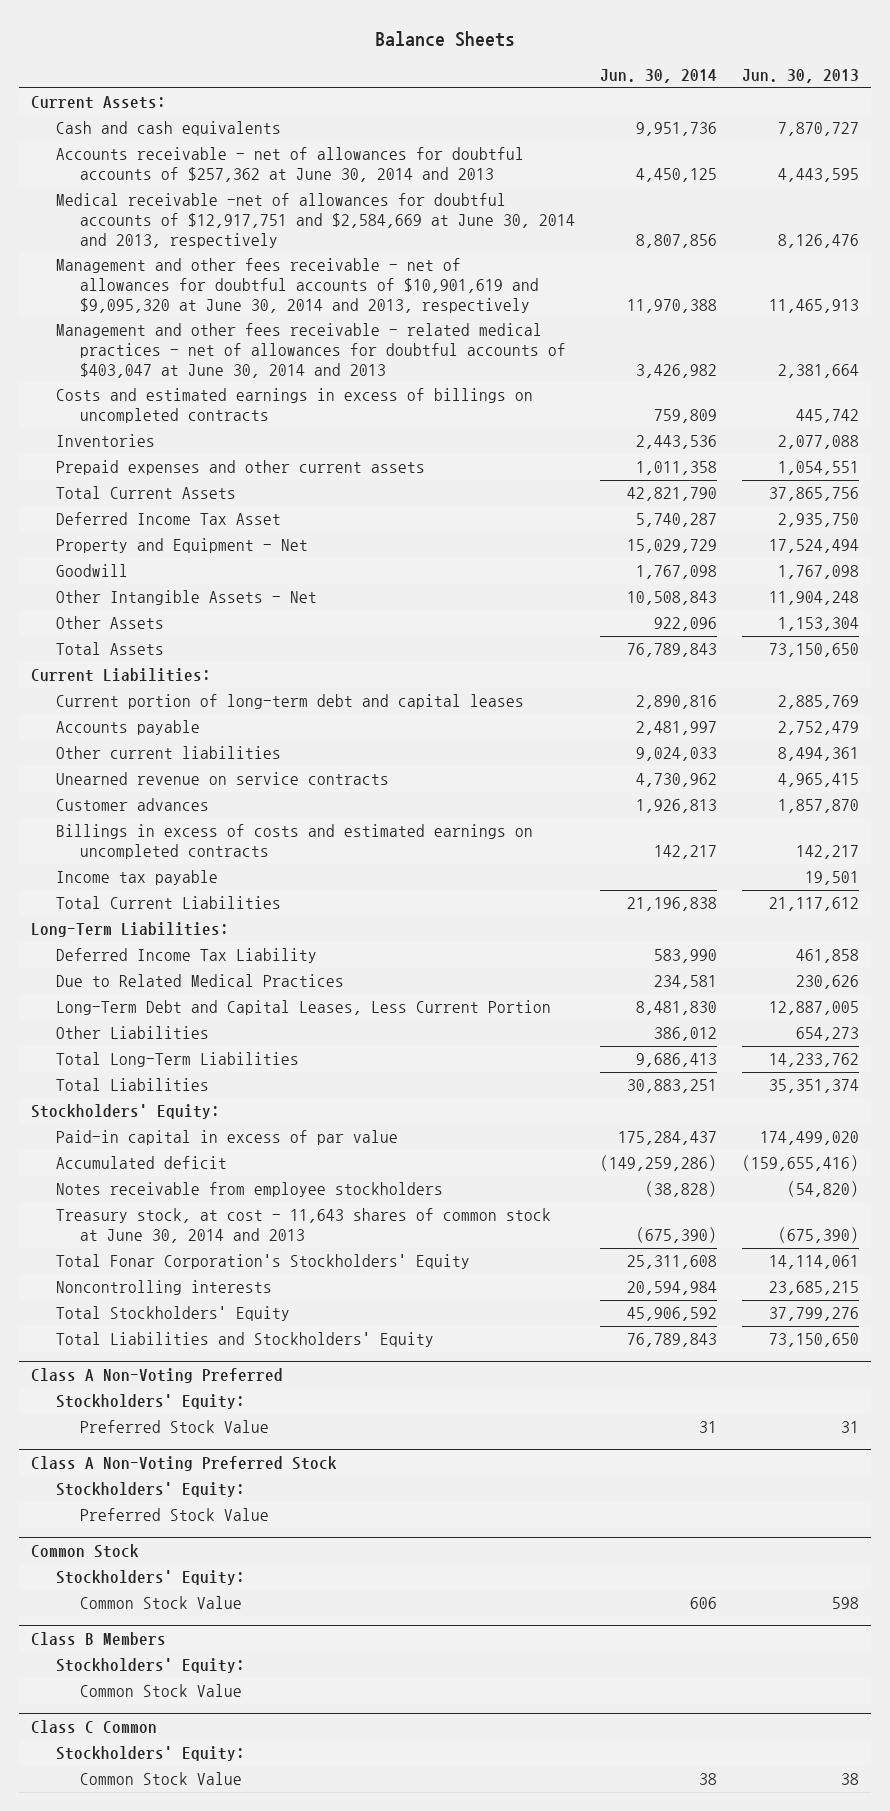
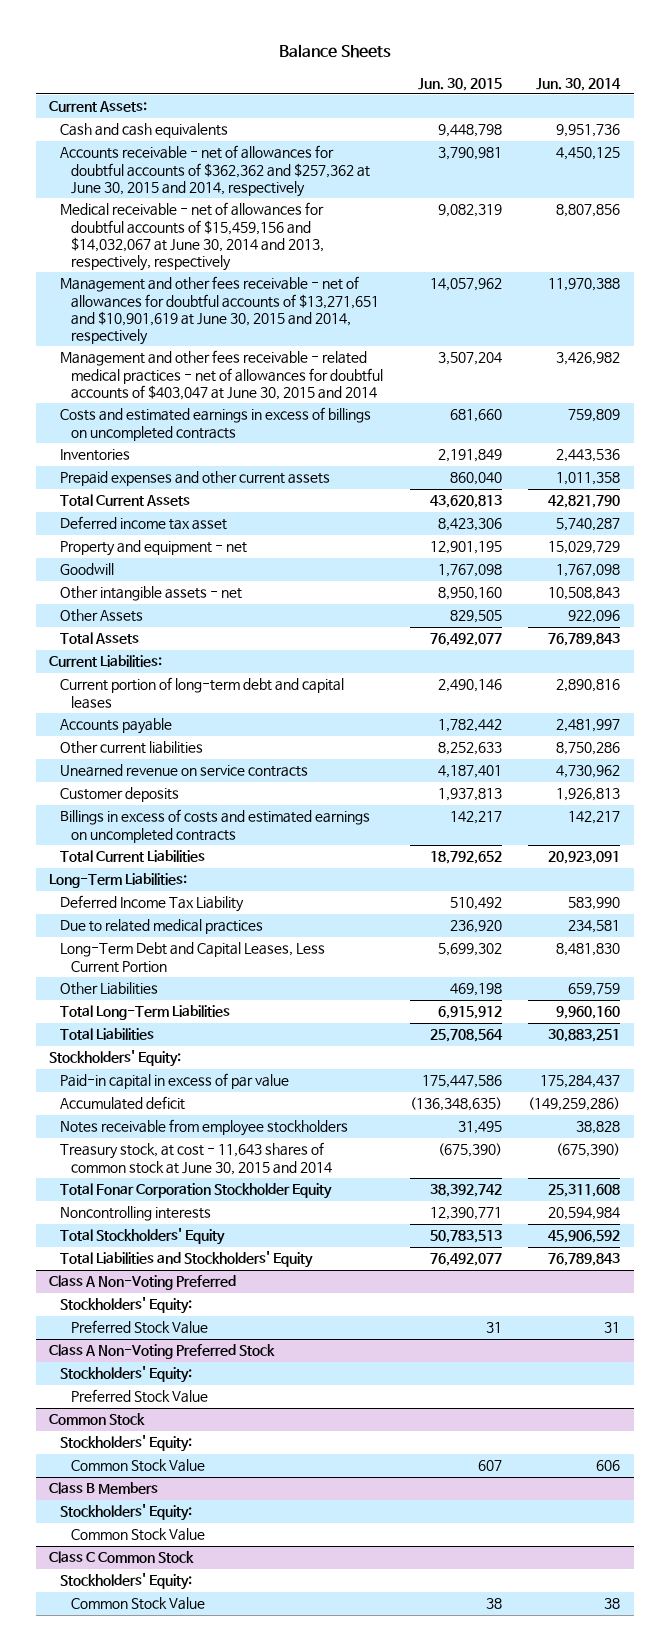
- | Jun. 30, 2014 | Jun. 30, 2013
+ | Jun. 30, 2015 | Jun. 30, 2014
- Accounts receivable - net of allowances for doubtful accounts of $257,362 at June 30, 2014 and 2013 | 4,450,125 | 4,443,595
- Medical receivable -net of allowances for doubtful accounts of $12,917,751 and $2,584,669 at June 30, 2014 and 2013, respectively | 8,807,856 | 8,126,476
- Management and other fees receivable - net of allowances for doubtful accounts of $10,901,619 and $9,095,320 at June 30, 2014 and 2013, respectively | 11,970,388 | 11,465,913
- Management and other fees receivable - related medical practices - net of allowances for doubtful accounts of $403,047 at June 30, 2014 and 2013 | 3,426,982 | 2,381,664
+ Accounts receivable - net of allowances for doubtful accounts of $362,362 and $257,362 at June 30, 2015 and 2014, respectively | 3,790,981 | 4,450,125
+ Medical receivable - net of allowances for doubtful accounts of $15,459,156 and $14,032,067 at June 30, 2014 and 2013, respectively, respectively | 9,082,319 | 8,807,856
+ Management and other fees receivable - net of allowances for doubtful accounts of $13,271,651 and $10,901,619 at June 30, 2015 and 2014, respectively | 14,057,962 | 11,970,388
+ Management and other fees receivable - related medical practices - net of allowances for doubtful accounts of $403,047 at June 30, 2015 and 2014 | 3,507,204 | 3,426,982
- Deferred Income Tax Asset | 5,740,287 | 2,935,750
- Property and Equipment - Net | 15,029,729 | 17,524,494
+ Deferred income tax asset | 8,423,306 | 5,740,287
+ Property and equipment - net | 12,901,195 | 15,029,729
- Other Intangible Assets - Net | 10,508,843 | 11,904,248
+ Other intangible assets - net | 8,950,160 | 10,508,843
- Other current liabilities | 9,024,033 | 8,494,361
+ Other current liabilities | 8,252,633 | 8,750,286
- Customer advances | 1,926,813 | 1,857,870
+ Customer deposits | 1,937,813 | 1,926,813
- Income tax payable | | 19,501
- Total Current Liabilities | 21,196,838 | 21,117,612
+ Total Current Liabilities | 18,792,652 | 20,923,091
- Due to Related Medical Practices | 234,581 | 230,626
+ Due to related medical practices | 236,920 | 234,581
- Other Liabilities | 386,012 | 654,273
- Total Long-Term Liabilities | 9,686,413 | 14,233,762
+ Other Liabilities | 469,198 | 659,759
+ Total Long-Term Liabilities | 6,915,912 | 9,960,160
- Notes receivable from employee stockholders | (38,828) | (54,820)
- Treasury stock, at cost - 11,643 shares of common stock at June 30, 2014 and 2013 | (675,390) | (675,390)
- Total Fonar Corporation's Stockholders' Equity | 25,311,608 | 14,114,061
+ Notes receivable from employee stockholders | 31,495 | 38,828
+ Treasury stock, at cost - 11,643 shares of common stock at June 30, 2015 and 2014 | (675,390) | (675,390)
+ Total Fonar Corporation Stockholder Equity | 38,392,742 | 25,311,608
- Class C Common
+ Class C Common Stock

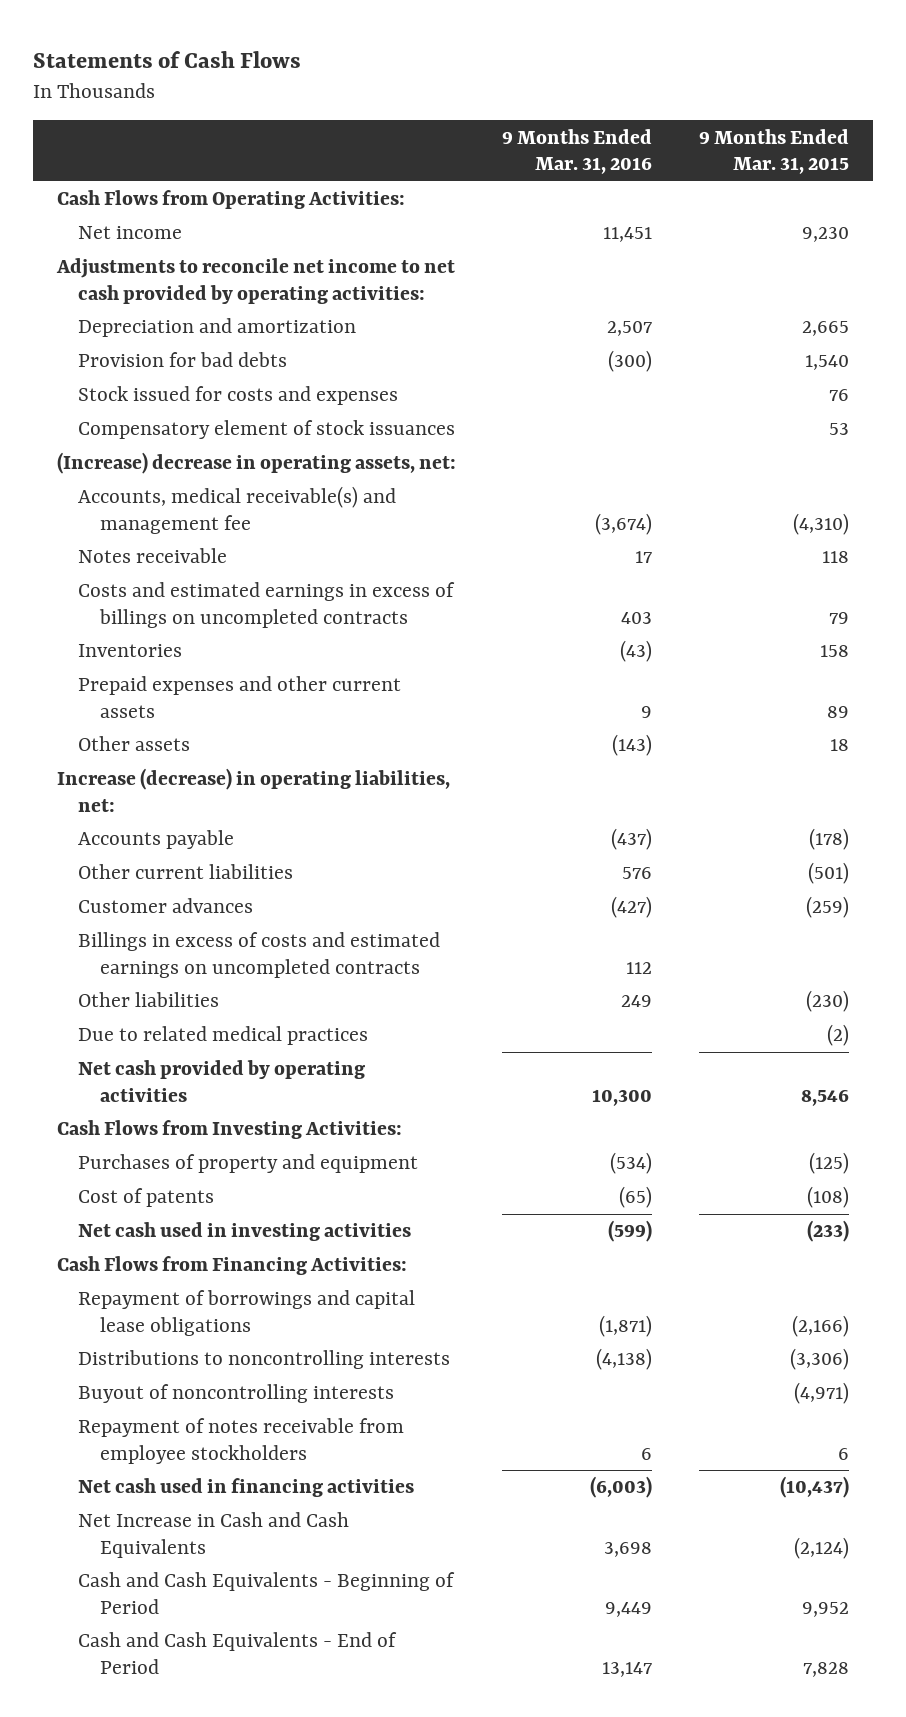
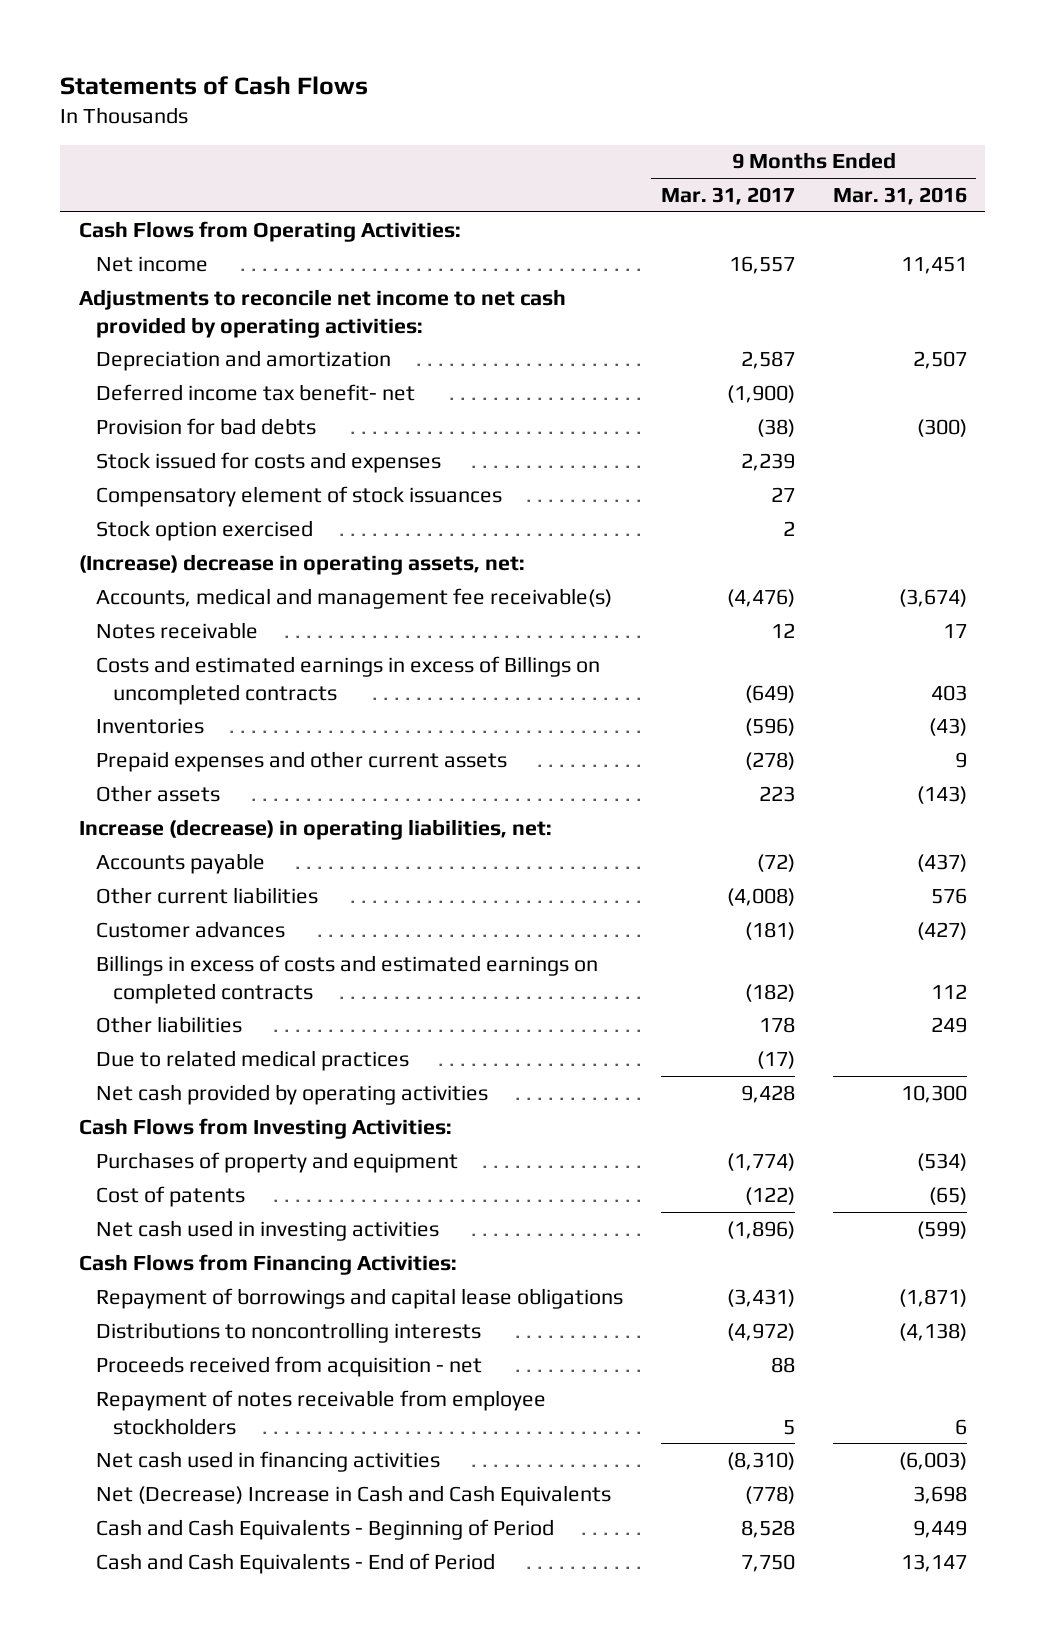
- | 9 Months Ended Mar. 31, 2016 | 9 Months Ended Mar. 31, 2015
+ | 9 Months Ended Mar. 31, 2017 | 9 Months Ended Mar. 31, 2016
+ Deferred income tax benefit- net | (1,900) |
+ Stock option exercised | 2 |
- Accounts, medical receivable(s) and management fee | (3,674) | (4,310)
+ Accounts, medical and management fee receivable(s) | (4,476) | (3,674)
- Costs and estimated earnings in excess of billings on uncompleted contracts | 403 | 79
+ Costs and estimated earnings in excess of Billings on uncompleted contracts | (649) | 403
- Billings in excess of costs and estimated earnings on uncompleted contracts | 112 |
+ Billings in excess of costs and estimated earnings on completed contracts | (182) | 112
- Buyout of noncontrolling interests | | (4,971)
+ Proceeds received from acquisition - net | 88 |
- Net Increase in Cash and Cash Equivalents | 3,698 | (2,124)
+ Net (Decrease) Increase in Cash and Cash Equivalents | (778) | 3,698

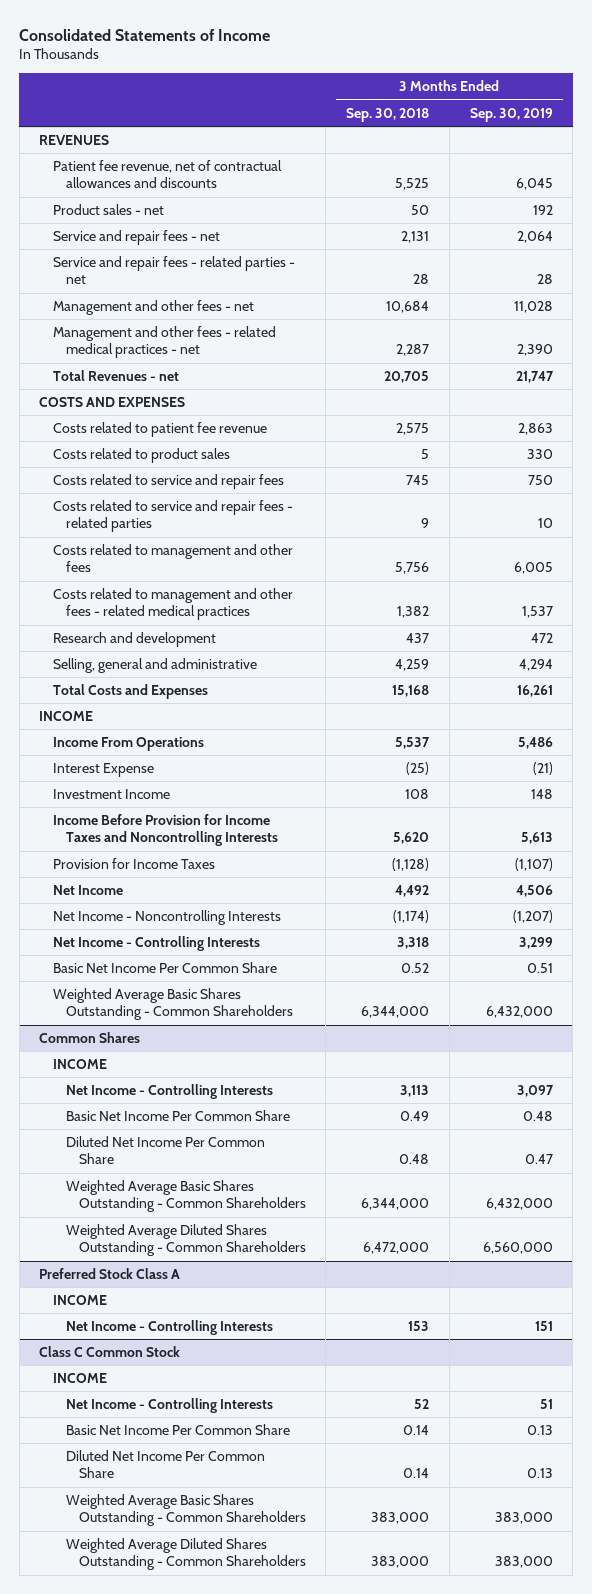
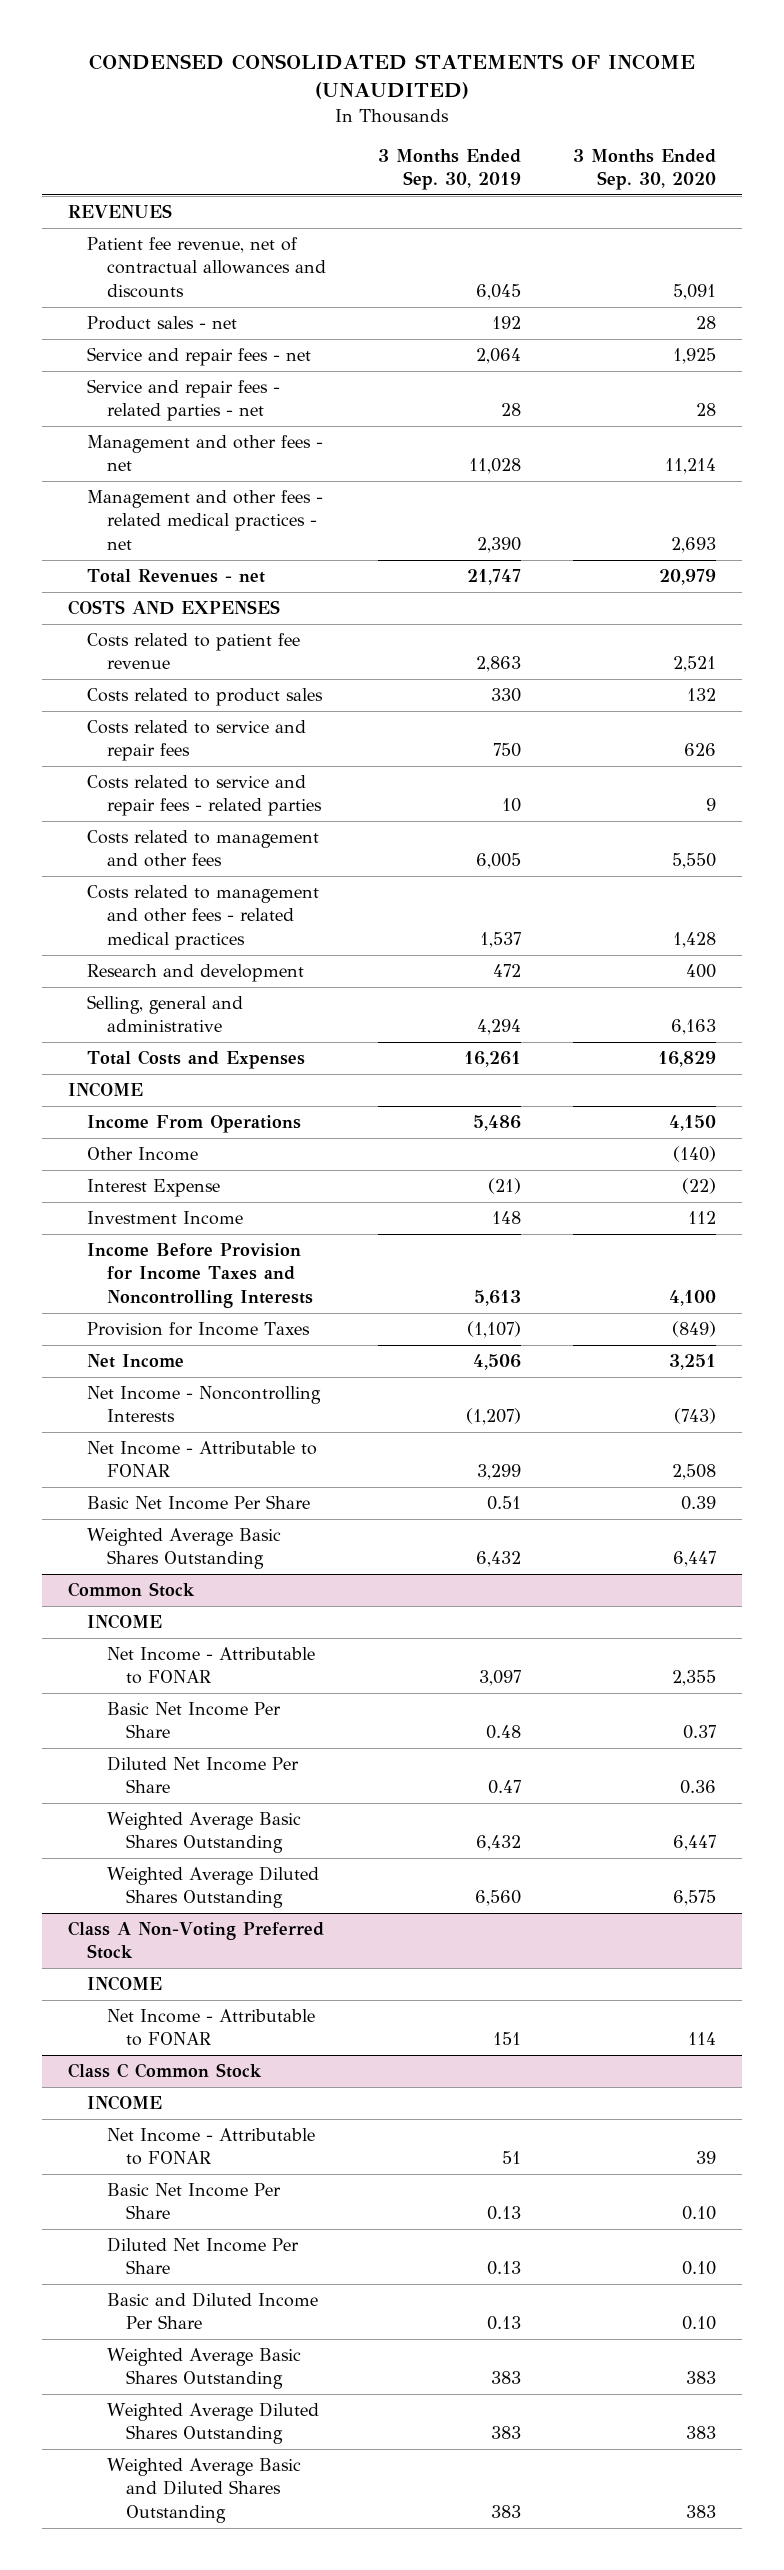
- Consolidated Statements of Income
+ CONDENSED CONSOLIDATED STATEMENTS OF INCOME (UNAUDITED)
- | 3 Months Ended Sep. 30, 2018 | 3 Months Ended Sep. 30, 2019
+ | 3 Months Ended Sep. 30, 2019 | 3 Months Ended Sep. 30, 2020
+ Other Income | | (140)
- Net Income - Controlling Interests | 3,318 | 3,299
- Basic Net Income Per Common Share | 0.52 | 0.51
- Weighted Average Basic Shares Outstanding - Common Shareholders | 6,344,000 | 6,432,000
- Common Shares
+ Net Income - Attributable to FONAR | 3,299 | 2,508
+ Basic Net Income Per Share | 0.51 | 0.39
+ Weighted Average Basic Shares Outstanding | 6,432 | 6,447
+ Common Stock
- Net Income - Controlling Interests | 3,113 | 3,097
- Basic Net Income Per Common Share | 0.49 | 0.48
- Diluted Net Income Per Common Share | 0.48 | 0.47
- Weighted Average Basic Shares Outstanding - Common Shareholders | 6,344,000 | 6,432,000
- Weighted Average Diluted Shares Outstanding - Common Shareholders | 6,472,000 | 6,560,000
- Preferred Stock Class A
+ Net Income - Attributable to FONAR | 3,097 | 2,355
+ Basic Net Income Per Share | 0.48 | 0.37
+ Diluted Net Income Per Share | 0.47 | 0.36
+ Weighted Average Basic Shares Outstanding | 6,432 | 6,447
+ Weighted Average Diluted Shares Outstanding | 6,560 | 6,575
+ Class A Non-Voting Preferred Stock
- Net Income - Controlling Interests | 153 | 151
+ Net Income - Attributable to FONAR | 151 | 114
@ Class C Common Stock
- Net Income - Controlling Interests | 52 | 51
- Basic Net Income Per Common Share | 0.14 | 0.13
- Diluted Net Income Per Common Share | 0.14 | 0.13
- Weighted Average Basic Shares Outstanding - Common Shareholders | 383,000 | 383,000
- Weighted Average Diluted Shares Outstanding - Common Shareholders | 383,000 | 383,000
+ Net Income - Attributable to FONAR | 51 | 39
+ Basic Net Income Per Share | 0.13 | 0.10
+ Diluted Net Income Per Share | 0.13 | 0.10
+ Basic and Diluted Income Per Share | 0.13 | 0.10
+ Weighted Average Basic Shares Outstanding | 383 | 383
+ Weighted Average Diluted Shares Outstanding | 383 | 383
+ Weighted Average Basic and Diluted Shares Outstanding | 383 | 383

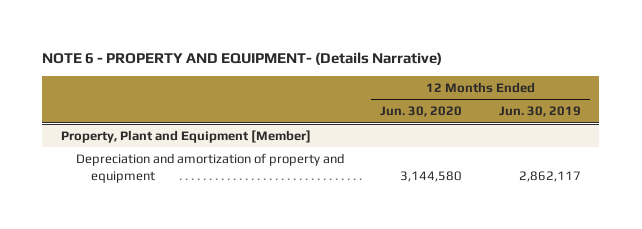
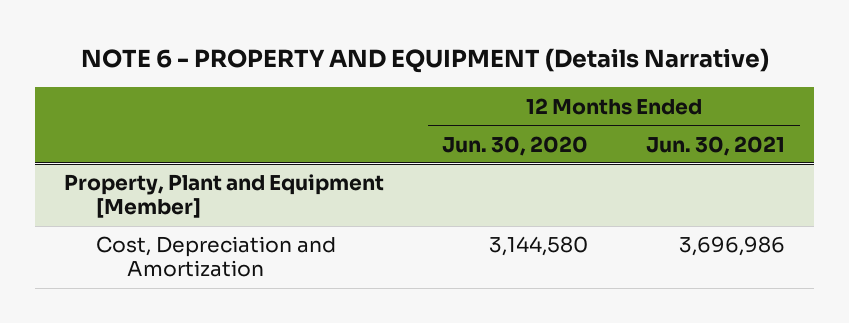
- NOTE 6 - PROPERTY AND EQUIPMENT- (Details Narrative)
+ NOTE 6 - PROPERTY AND EQUIPMENT (Details Narrative)
- | 12 Months Ended Jun. 30, 2020 | 12 Months Ended Jun. 30, 2019
+ | 12 Months Ended Jun. 30, 2020 | 12 Months Ended Jun. 30, 2021
@ Property, Plant and Equipment [Member]
- Depreciation and amortization of property and equipment | 3,144,580 | 2,862,117
+ Cost, Depreciation and Amortization | 3,144,580 | 3,696,986

